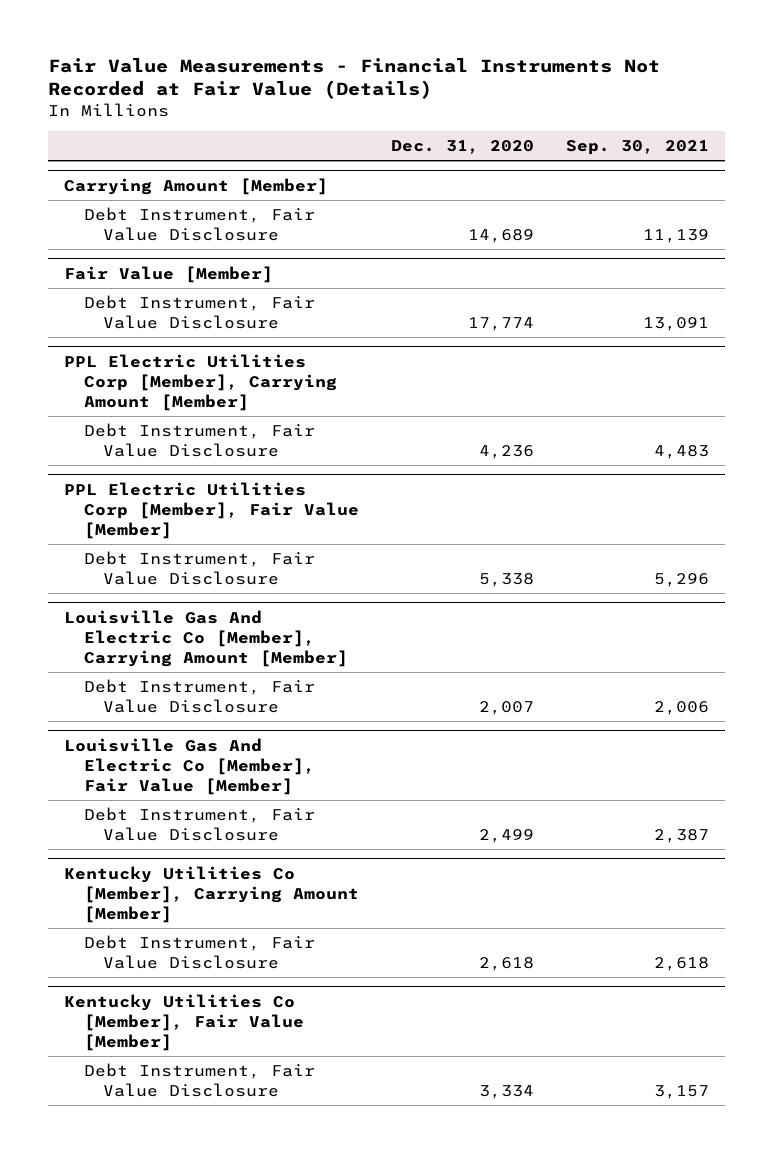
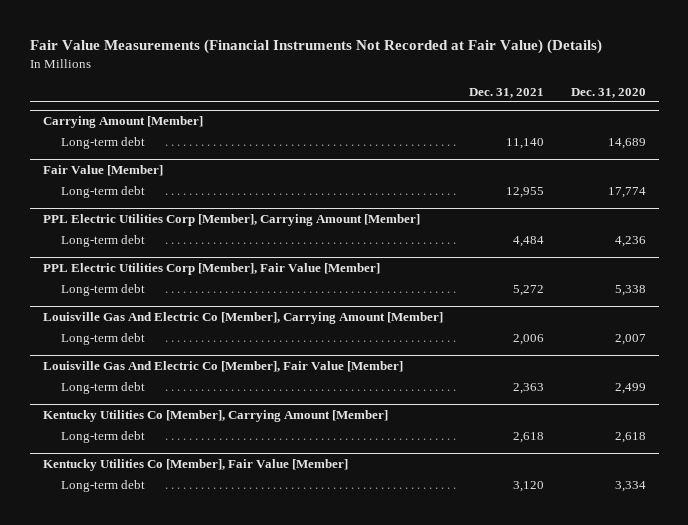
- Fair Value Measurements - Financial Instruments Not Recorded at Fair Value (Details)
+ Fair Value Measurements (Financial Instruments Not Recorded at Fair Value) (Details)
- | Dec. 31, 2020 | Sep. 30, 2021
+ | Dec. 31, 2021 | Dec. 31, 2020
@ Carrying Amount [Member]
- Debt Instrument, Fair Value Disclosure | 14,689 | 11,139
+ Long-term debt | 11,140 | 14,689
@ Fair Value [Member]
- Debt Instrument, Fair Value Disclosure | 17,774 | 13,091
+ Long-term debt | 12,955 | 17,774
@ PPL Electric Utilities Corp [Member], Carrying Amount [Member]
- Debt Instrument, Fair Value Disclosure | 4,236 | 4,483
+ Long-term debt | 4,484 | 4,236
@ PPL Electric Utilities Corp [Member], Fair Value [Member]
- Debt Instrument, Fair Value Disclosure | 5,338 | 5,296
+ Long-term debt | 5,272 | 5,338
@ Louisville Gas And Electric Co [Member], Carrying Amount [Member]
- Debt Instrument, Fair Value Disclosure | 2,007 | 2,006
+ Long-term debt | 2,006 | 2,007
@ Louisville Gas And Electric Co [Member], Fair Value [Member]
- Debt Instrument, Fair Value Disclosure | 2,499 | 2,387
+ Long-term debt | 2,363 | 2,499
@ Kentucky Utilities Co [Member], Carrying Amount [Member]
- Debt Instrument, Fair Value Disclosure | 2,618 | 2,618
+ Long-term debt | 2,618 | 2,618
@ Kentucky Utilities Co [Member], Fair Value [Member]
- Debt Instrument, Fair Value Disclosure | 3,334 | 3,157
+ Long-term debt | 3,120 | 3,334

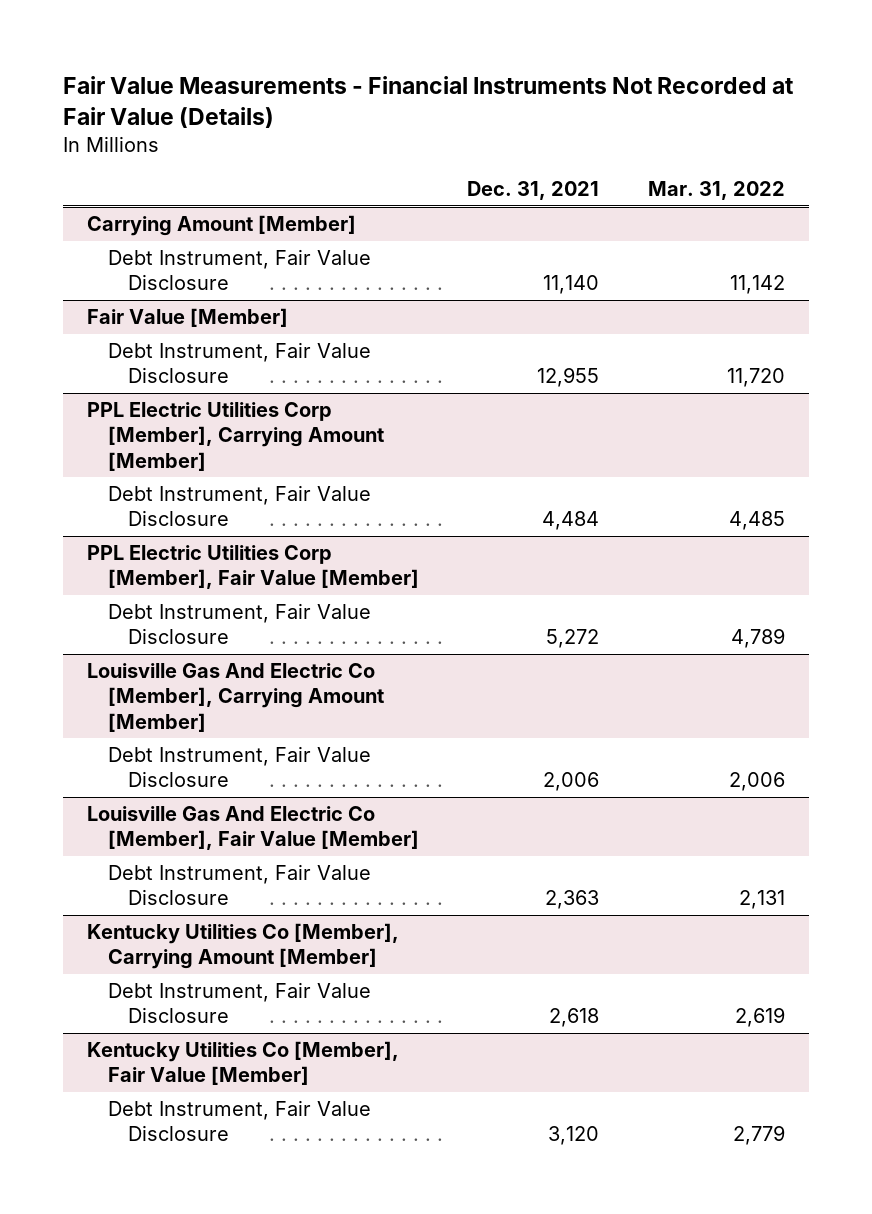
- Fair Value Measurements (Financial Instruments Not Recorded at Fair Value) (Details)
+ Fair Value Measurements - Financial Instruments Not Recorded at Fair Value (Details)
- | Dec. 31, 2021 | Dec. 31, 2020
+ | Dec. 31, 2021 | Mar. 31, 2022
@ Carrying Amount [Member]
- Long-term debt | 11,140 | 14,689
+ Debt Instrument, Fair Value Disclosure | 11,140 | 11,142
@ Fair Value [Member]
- Long-term debt | 12,955 | 17,774
+ Debt Instrument, Fair Value Disclosure | 12,955 | 11,720
@ PPL Electric Utilities Corp [Member], Carrying Amount [Member]
- Long-term debt | 4,484 | 4,236
+ Debt Instrument, Fair Value Disclosure | 4,484 | 4,485
@ PPL Electric Utilities Corp [Member], Fair Value [Member]
- Long-term debt | 5,272 | 5,338
+ Debt Instrument, Fair Value Disclosure | 5,272 | 4,789
@ Louisville Gas And Electric Co [Member], Carrying Amount [Member]
- Long-term debt | 2,006 | 2,007
+ Debt Instrument, Fair Value Disclosure | 2,006 | 2,006
@ Louisville Gas And Electric Co [Member], Fair Value [Member]
- Long-term debt | 2,363 | 2,499
+ Debt Instrument, Fair Value Disclosure | 2,363 | 2,131
@ Kentucky Utilities Co [Member], Carrying Amount [Member]
- Long-term debt | 2,618 | 2,618
+ Debt Instrument, Fair Value Disclosure | 2,618 | 2,619
@ Kentucky Utilities Co [Member], Fair Value [Member]
- Long-term debt | 3,120 | 3,334
+ Debt Instrument, Fair Value Disclosure | 3,120 | 2,779

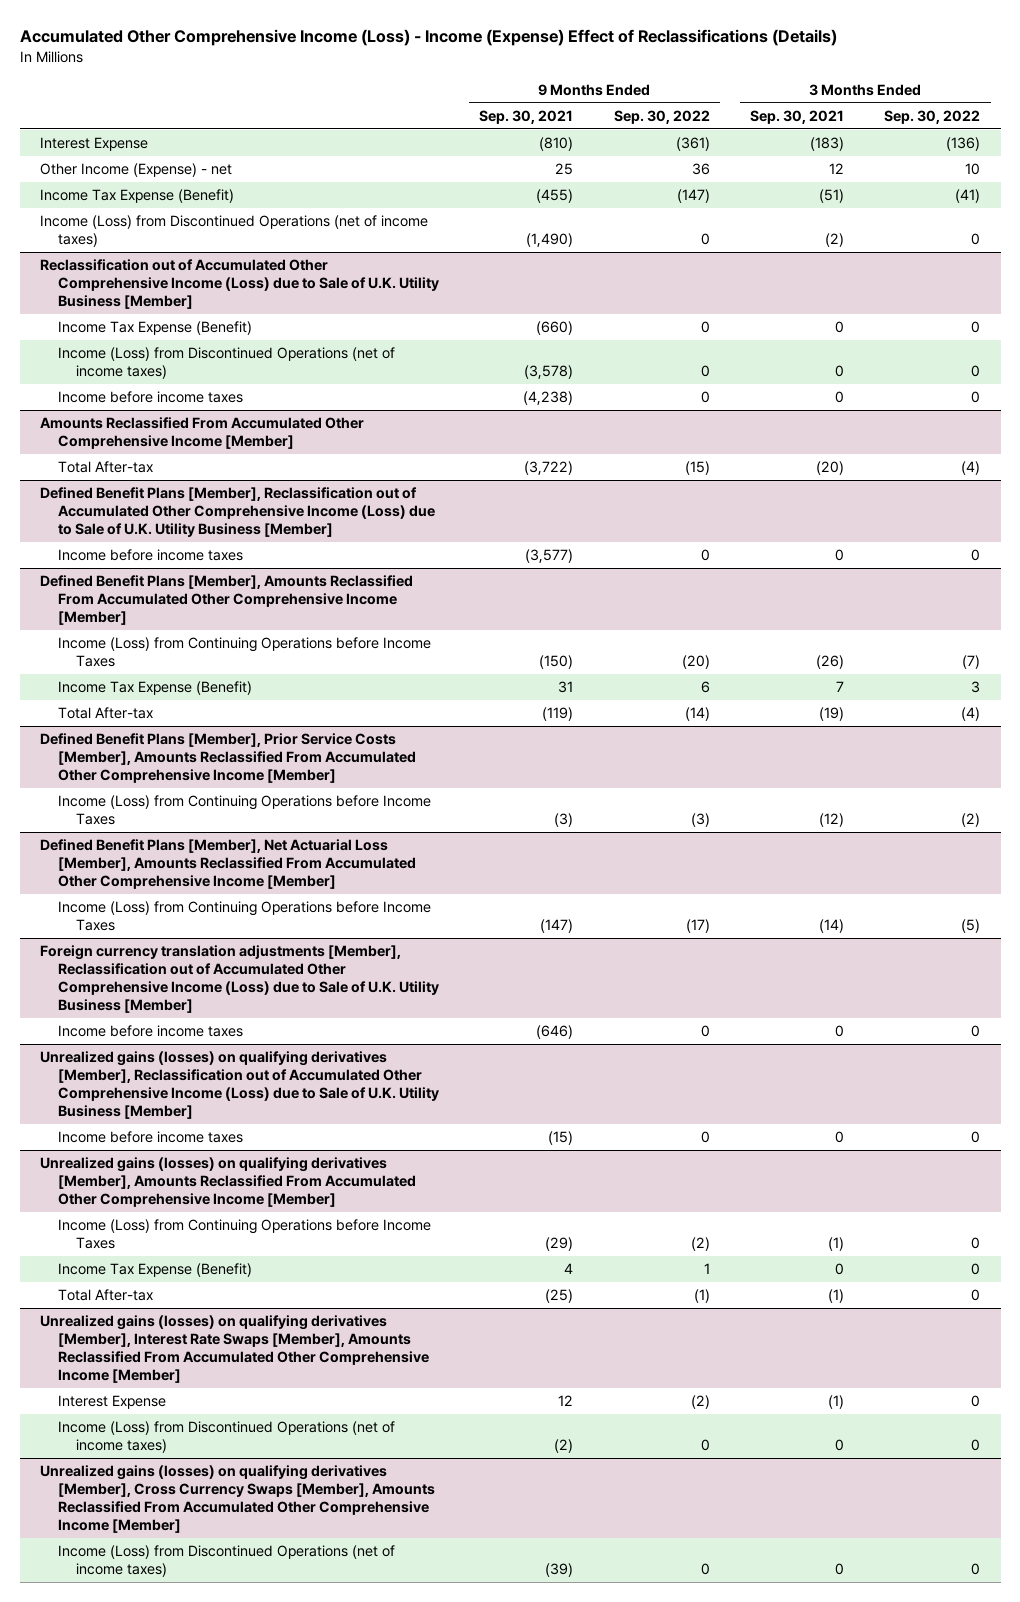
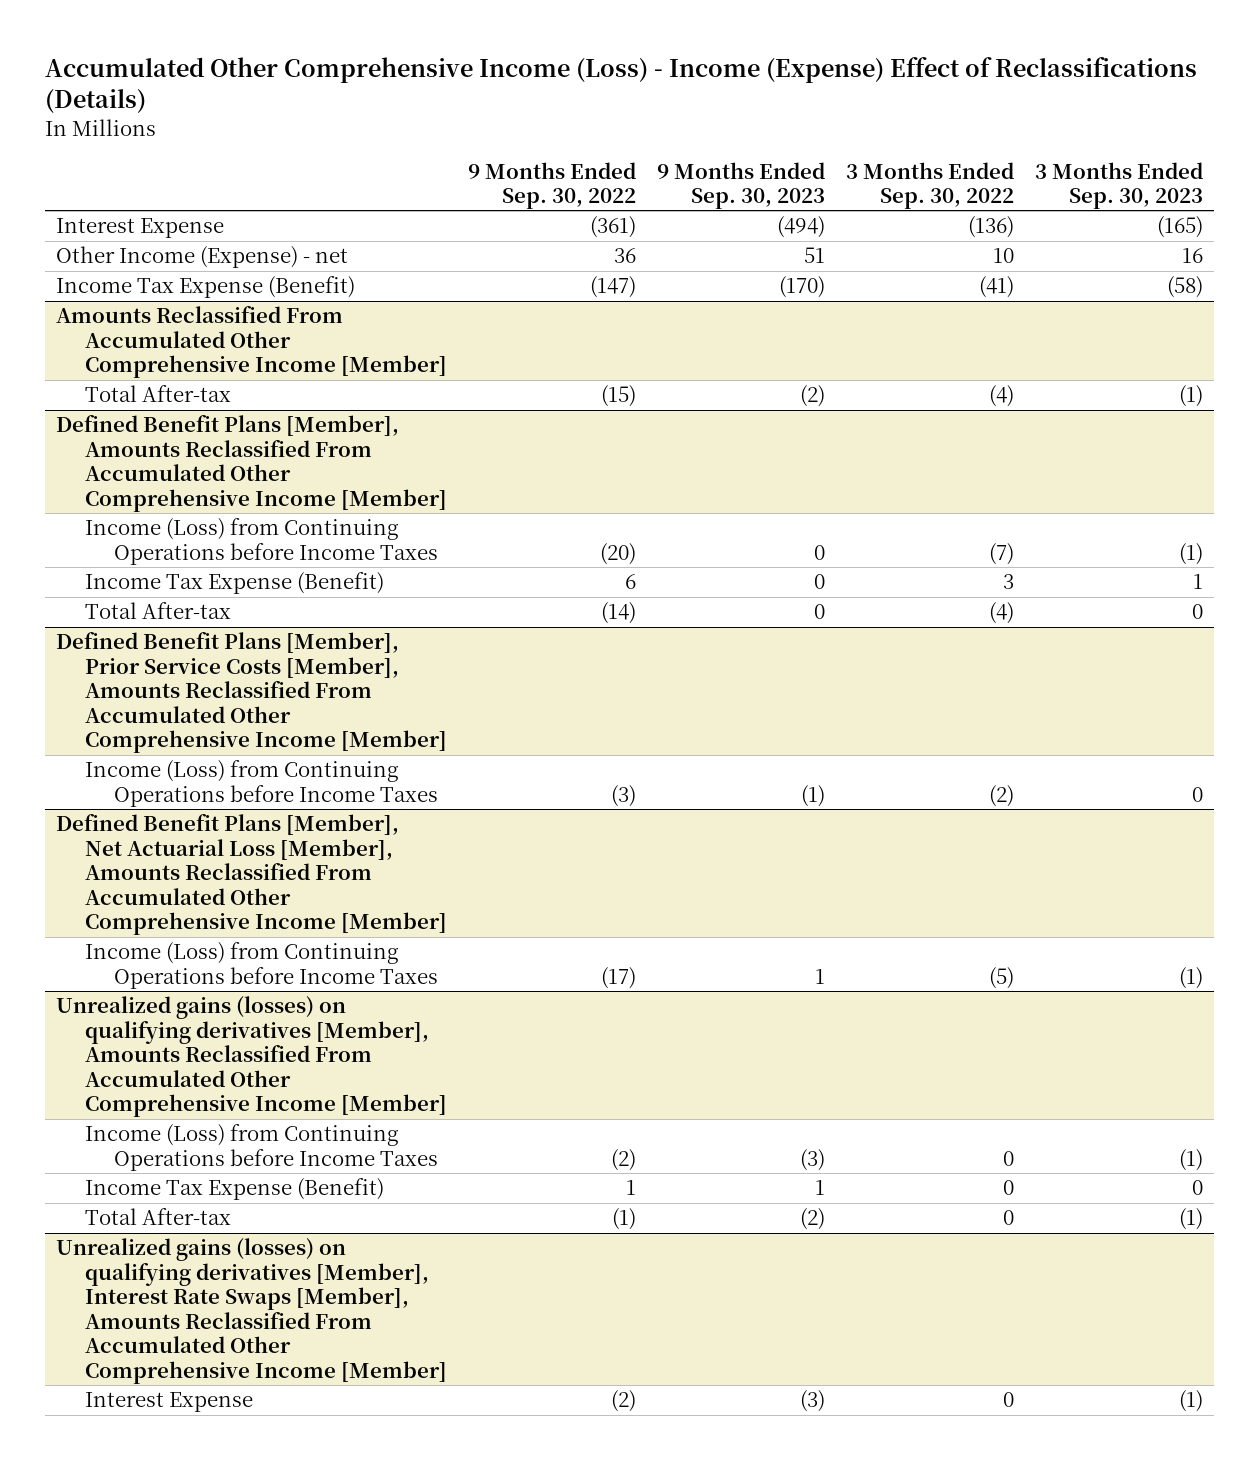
- | 9 Months Ended Sep. 30, 2021 | 9 Months Ended Sep. 30, 2022 | 3 Months Ended Sep. 30, 2021 | 3 Months Ended Sep. 30, 2022
+ | 9 Months Ended Sep. 30, 2022 | 9 Months Ended Sep. 30, 2023 | 3 Months Ended Sep. 30, 2022 | 3 Months Ended Sep. 30, 2023
- Income (Loss) from Discontinued Operations (net of income taxes) | (1,490) | 0 | (2) | 0
- Reclassification out of Accumulated Other Comprehensive Income (Loss) due to Sale of U.K. Utility Business [Member]
- Income Tax Expense (Benefit) | (660) | 0 | 0 | 0
- Income (Loss) from Discontinued Operations (net of income taxes) | (3,578) | 0 | 0 | 0
- Income before income taxes | (4,238) | 0 | 0 | 0
- Defined Benefit Plans [Member], Reclassification out of Accumulated Other Comprehensive Income (Loss) due to Sale of U.K. Utility Business [Member]
- Income before income taxes | (3,577) | 0 | 0 | 0
- Foreign currency translation adjustments [Member], Reclassification out of Accumulated Other Comprehensive Income (Loss) due to Sale of U.K. Utility Business [Member]
- Income before income taxes | (646) | 0 | 0 | 0
- Unrealized gains (losses) on qualifying derivatives [Member], Reclassification out of Accumulated Other Comprehensive Income (Loss) due to Sale of U.K. Utility Business [Member]
- Income before income taxes | (15) | 0 | 0 | 0
@ Unrealized gains (losses) on qualifying derivatives [Member], Interest Rate Swaps [Member], Amounts Reclassified From Accumulated Other Comprehensive Income [Member]
- Income (Loss) from Discontinued Operations (net of income taxes) | (2) | 0 | 0 | 0
- Unrealized gains (losses) on qualifying derivatives [Member], Cross Currency Swaps [Member], Amounts Reclassified From Accumulated Other Comprehensive Income [Member]
- Income (Loss) from Discontinued Operations (net of income taxes) | (39) | 0 | 0 | 0

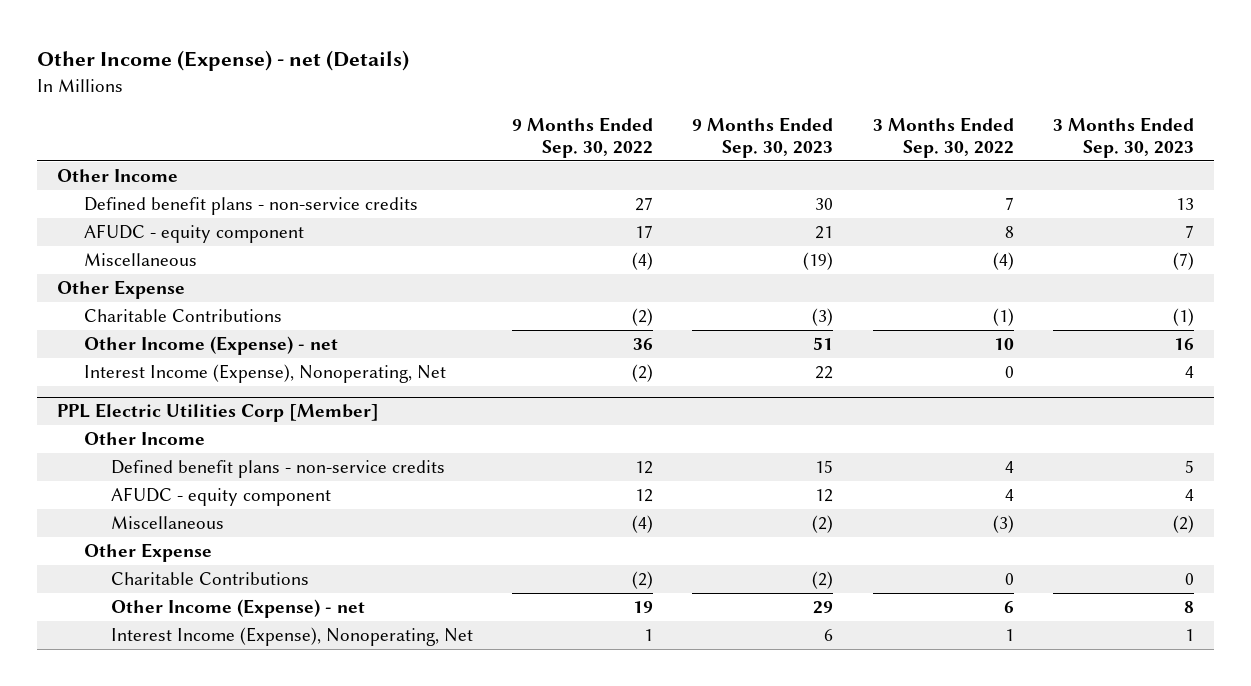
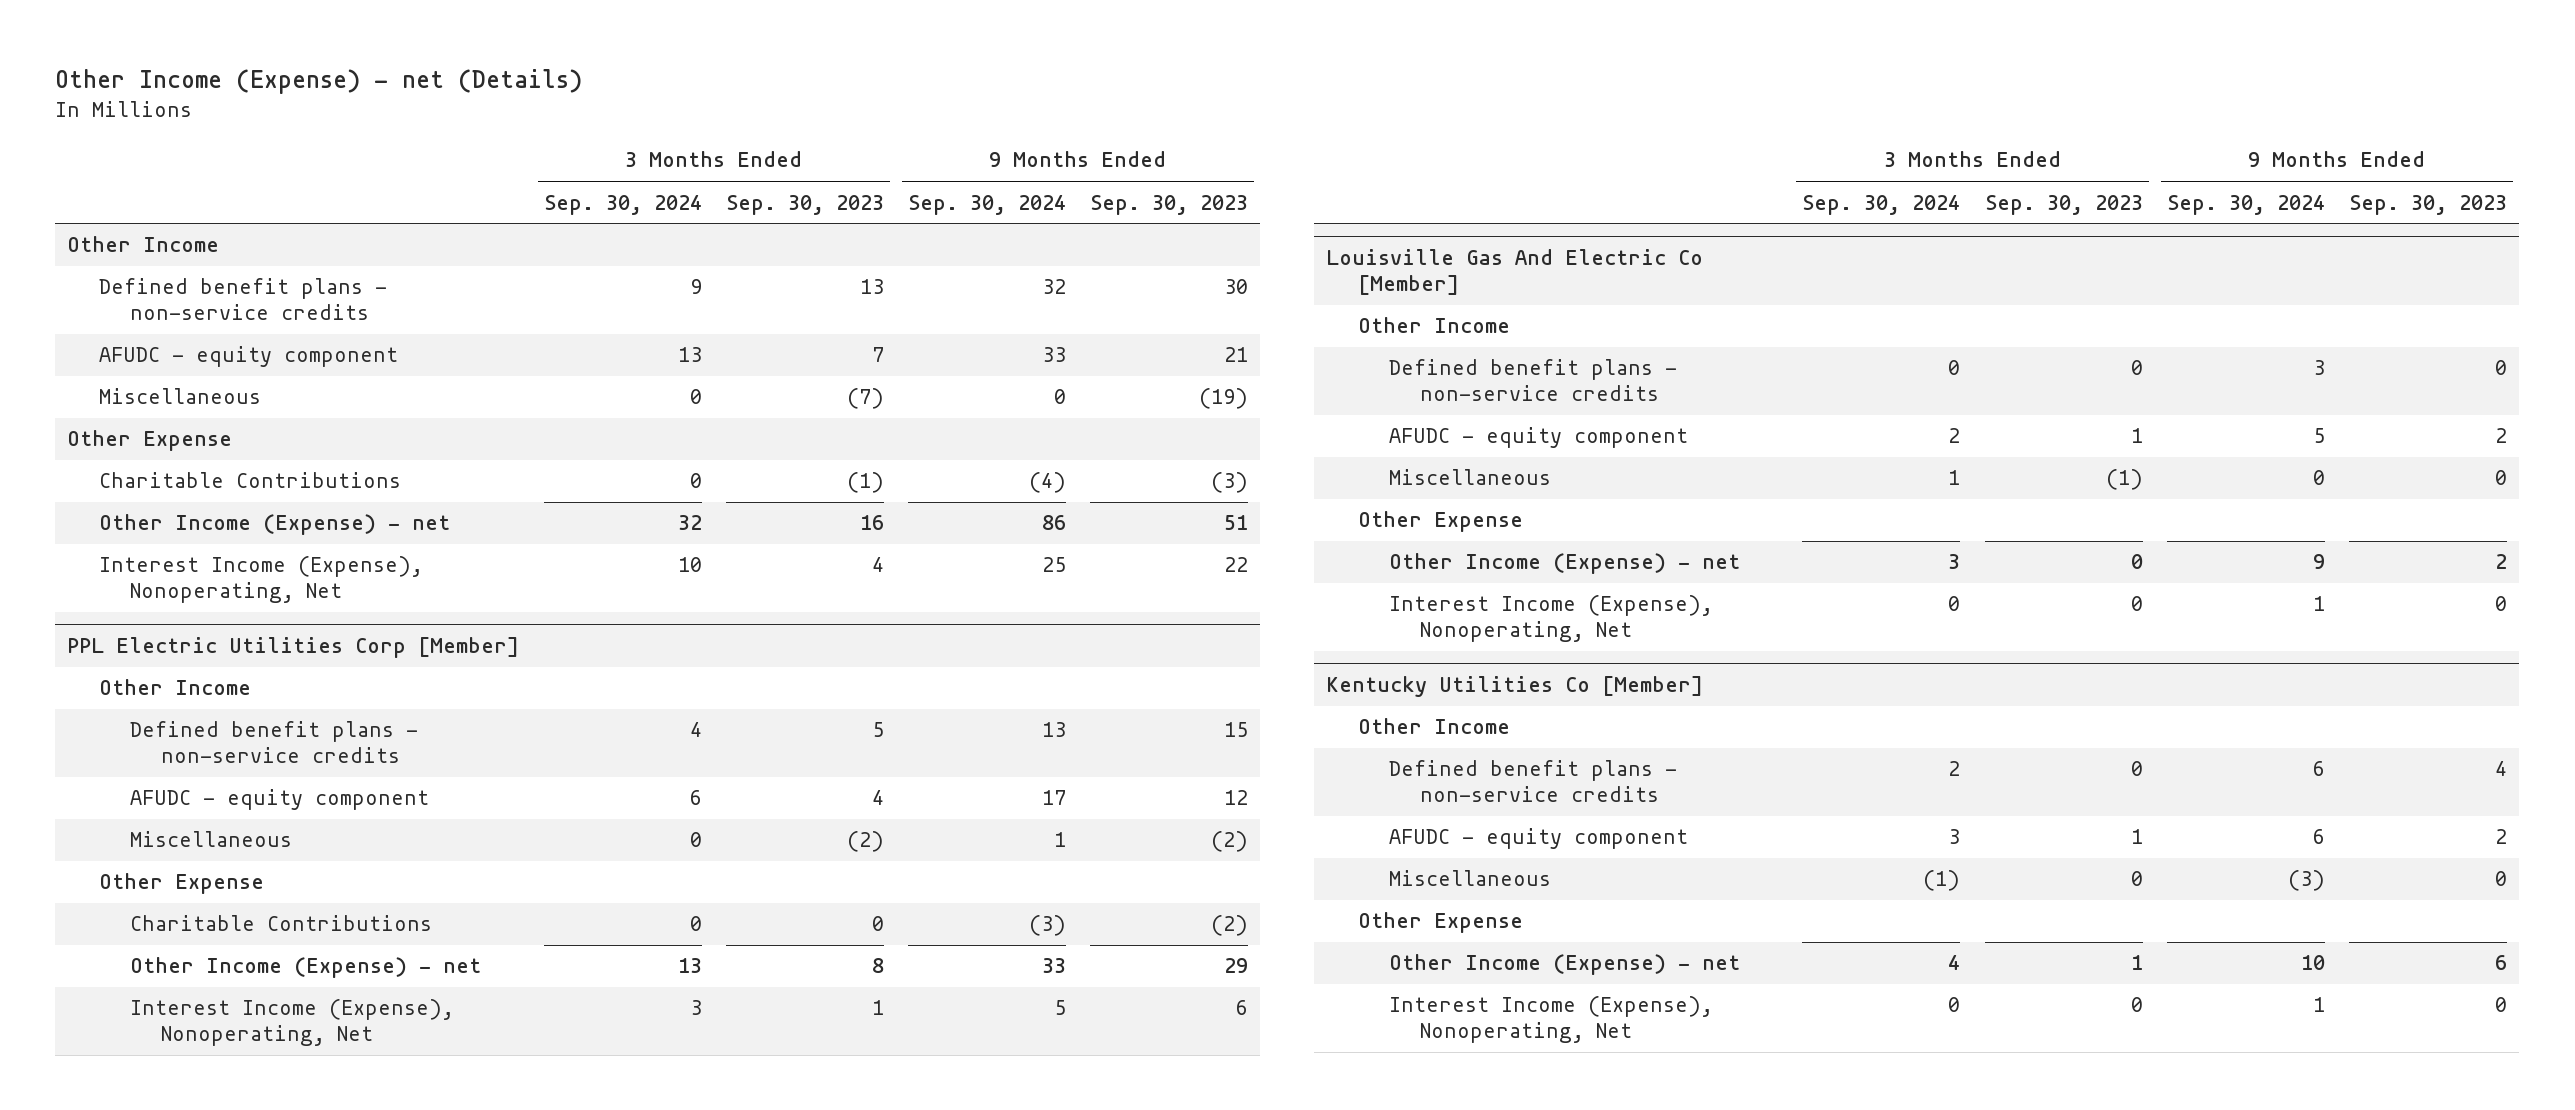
- | 9 Months Ended Sep. 30, 2022 | 9 Months Ended Sep. 30, 2023 | 3 Months Ended Sep. 30, 2022 | 3 Months Ended Sep. 30, 2023
+ | 3 Months Ended Sep. 30, 2024 | 3 Months Ended Sep. 30, 2023 | 9 Months Ended Sep. 30, 2024 | 9 Months Ended Sep. 30, 2023
+ Louisville Gas And Electric Co [Member]
+ Other Income
+ Defined benefit plans - non-service credits | 0 | 0 | 3 | 0
+ AFUDC - equity component | 2 | 1 | 5 | 2
+ Miscellaneous | 1 | (1) | 0 | 0
+ Other Expense
+ Other Income (Expense) - net | 3 | 0 | 9 | 2
+ Interest Income (Expense), Nonoperating, Net | 0 | 0 | 1 | 0
+ Kentucky Utilities Co [Member]
+ Other Income
+ Defined benefit plans - non-service credits | 2 | 0 | 6 | 4
+ AFUDC - equity component | 3 | 1 | 6 | 2
+ Miscellaneous | (1) | 0 | (3) | 0
+ Other Expense
+ Other Income (Expense) - net | 4 | 1 | 10 | 6
+ Interest Income (Expense), Nonoperating, Net | 0 | 0 | 1 | 0

